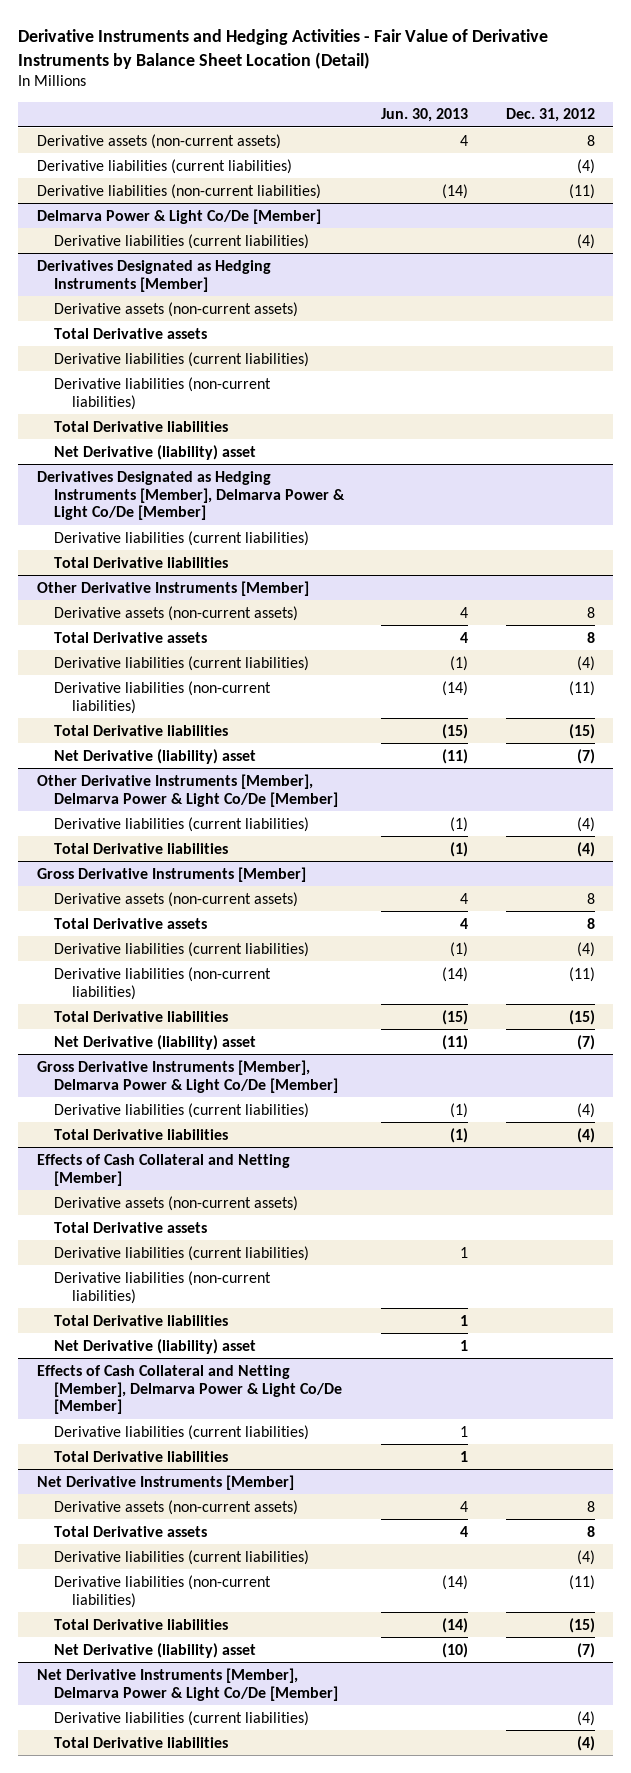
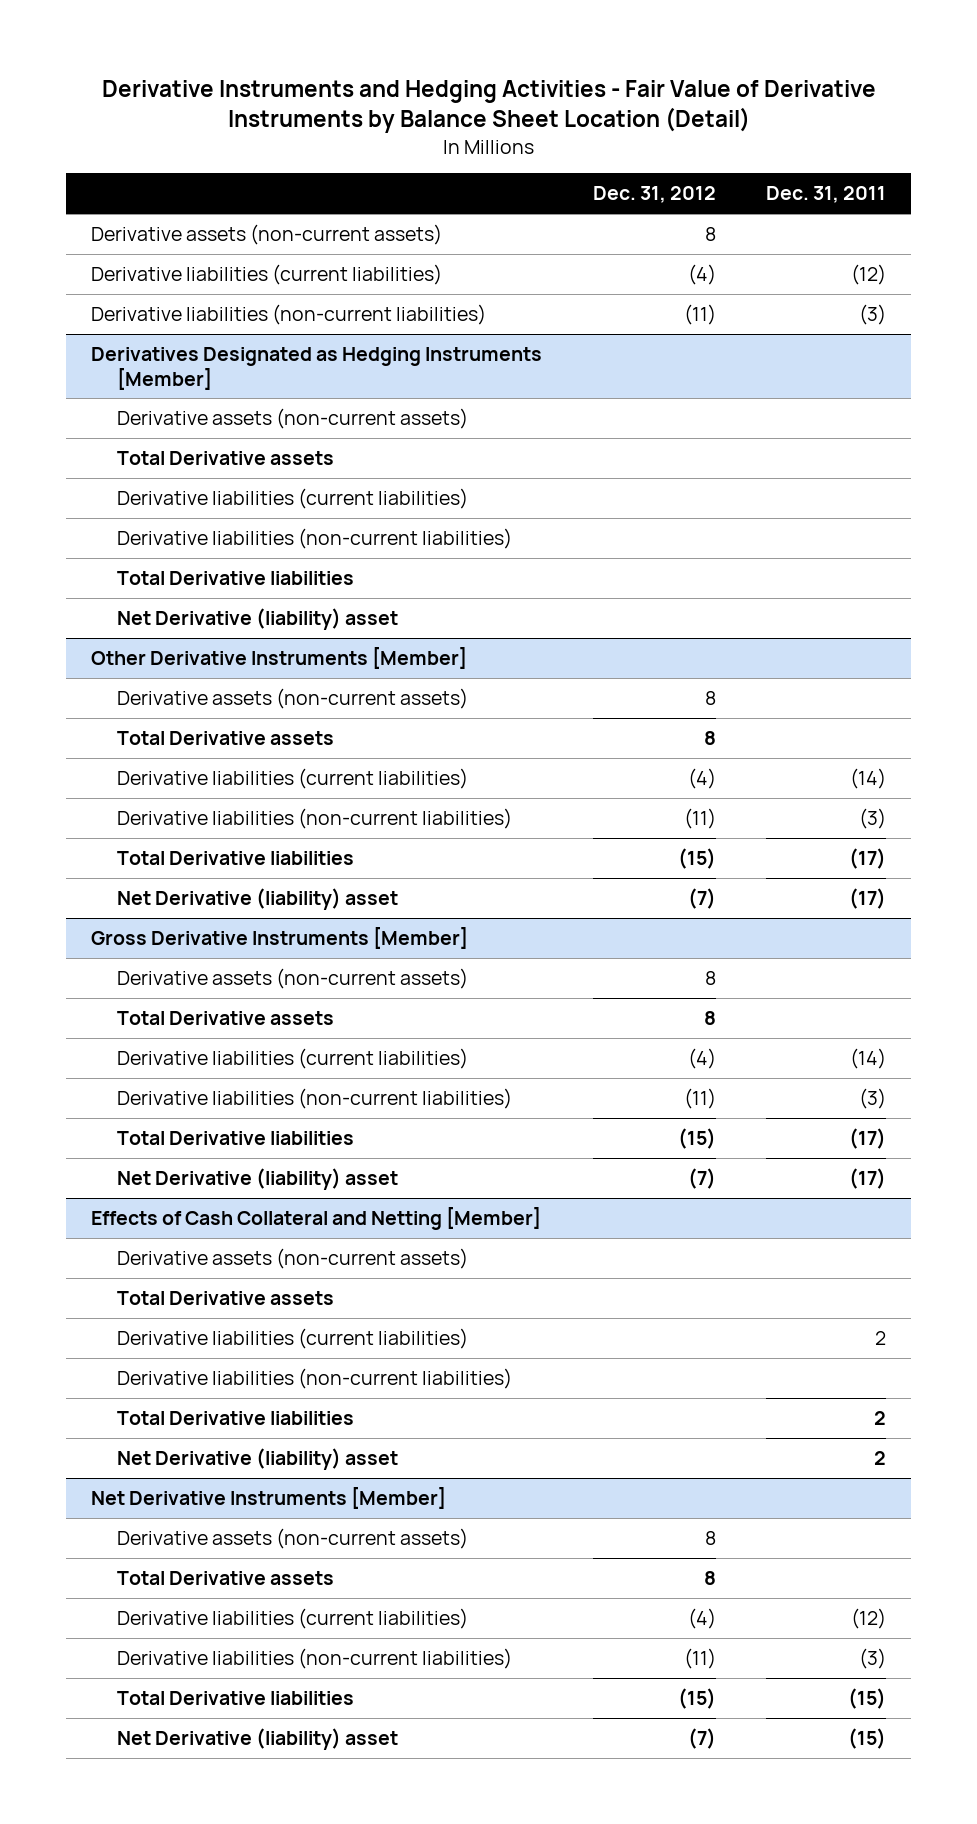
- | Jun. 30, 2013 | Dec. 31, 2012
+ | Dec. 31, 2012 | Dec. 31, 2011
- Delmarva Power & Light Co/De [Member]
- Derivative liabilities (current liabilities) | | (4)
- Derivatives Designated as Hedging Instruments [Member], Delmarva Power & Light Co/De [Member]
- Derivative liabilities (current liabilities)
- Total Derivative liabilities
- Other Derivative Instruments [Member], Delmarva Power & Light Co/De [Member]
- Derivative liabilities (current liabilities) | (1) | (4)
- Total Derivative liabilities | (1) | (4)
- Gross Derivative Instruments [Member], Delmarva Power & Light Co/De [Member]
- Derivative liabilities (current liabilities) | (1) | (4)
- Total Derivative liabilities | (1) | (4)
- Effects of Cash Collateral and Netting [Member], Delmarva Power & Light Co/De [Member]
- Derivative liabilities (current liabilities) | 1 |
- Total Derivative liabilities | 1 |
- Net Derivative Instruments [Member], Delmarva Power & Light Co/De [Member]
- Derivative liabilities (current liabilities) | | (4)
- Total Derivative liabilities | | (4)

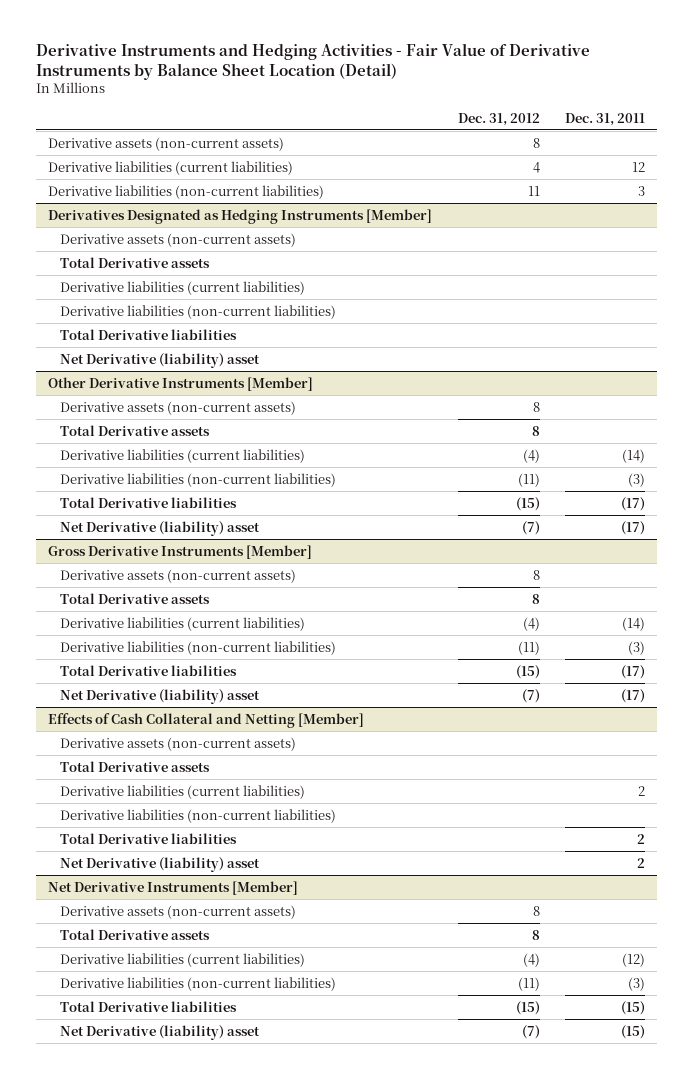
- Derivative liabilities (current liabilities) | (4) | (12)
- Derivative liabilities (non-current liabilities) | (11) | (3)
+ Derivative liabilities (current liabilities) | 4 | 12
+ Derivative liabilities (non-current liabilities) | 11 | 3

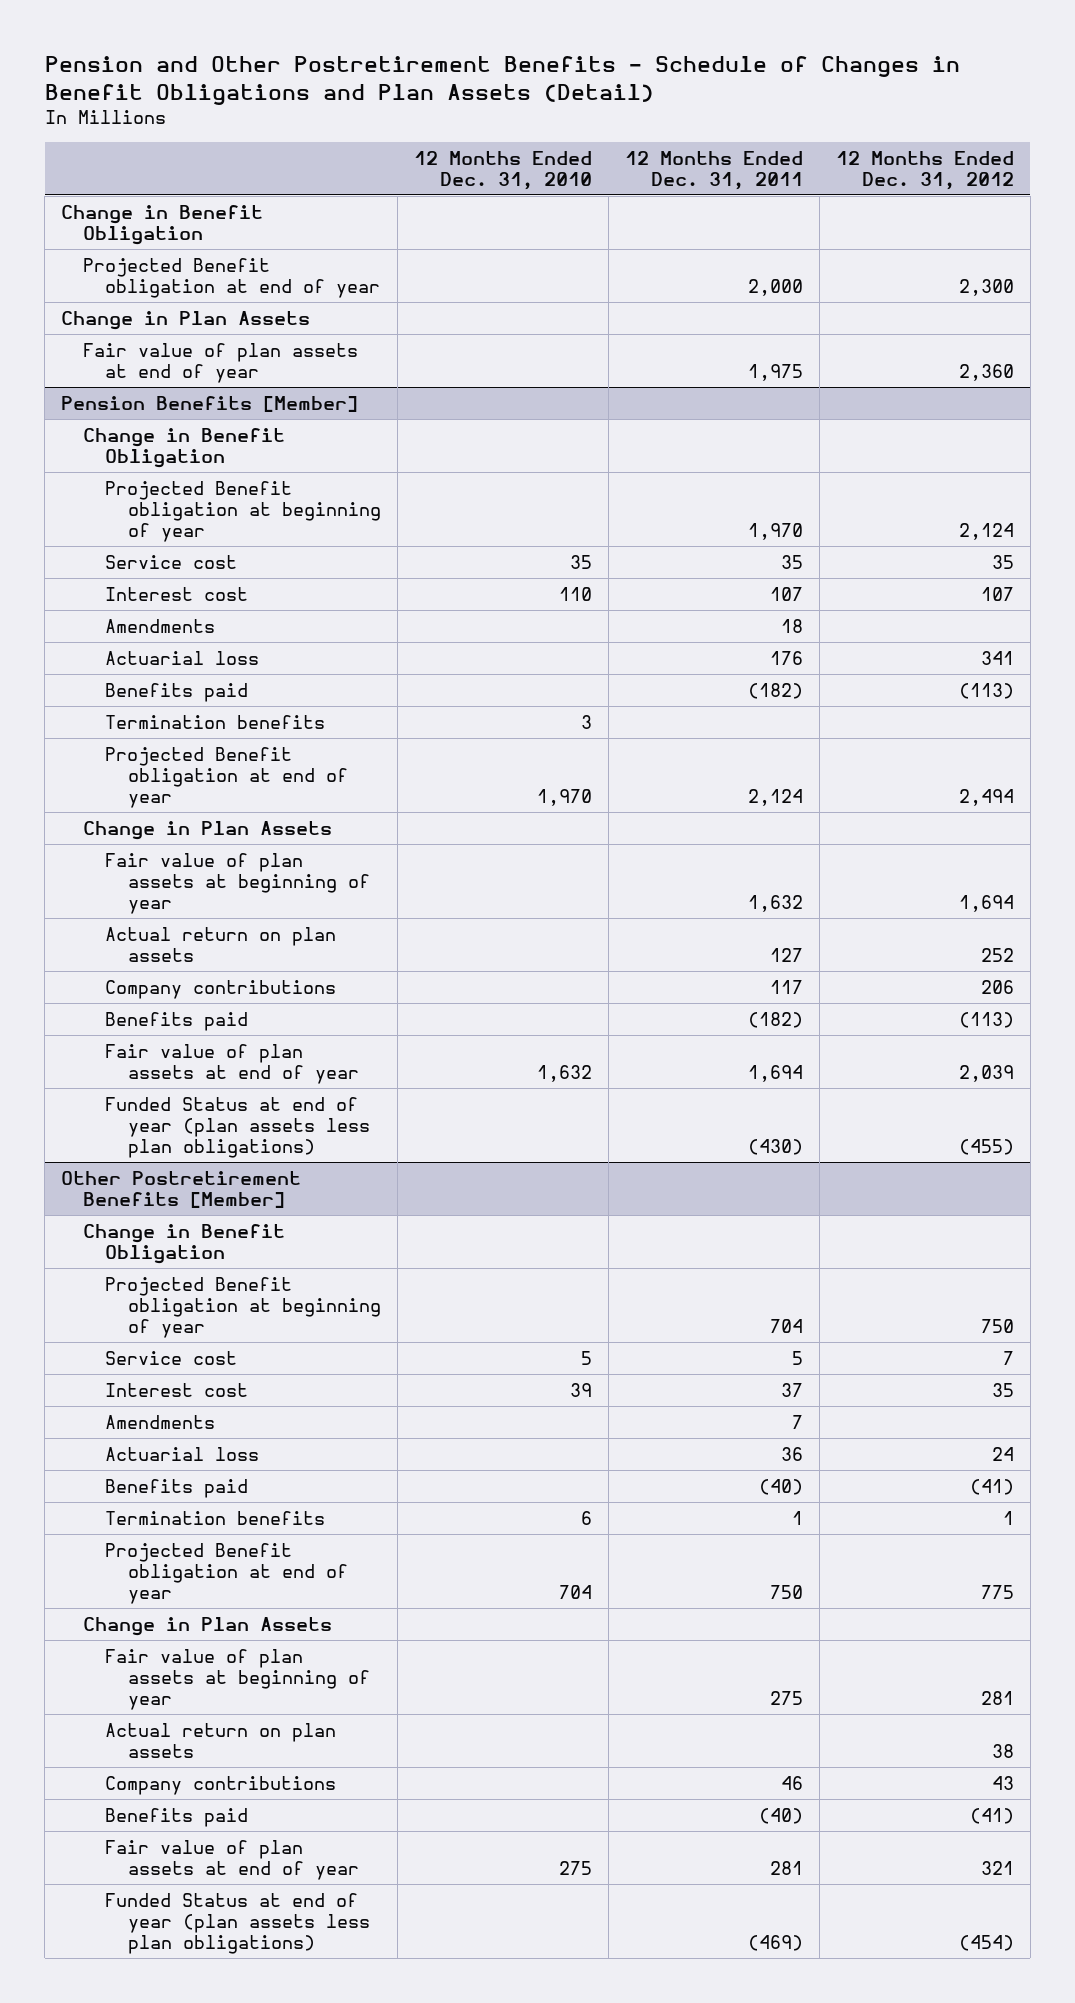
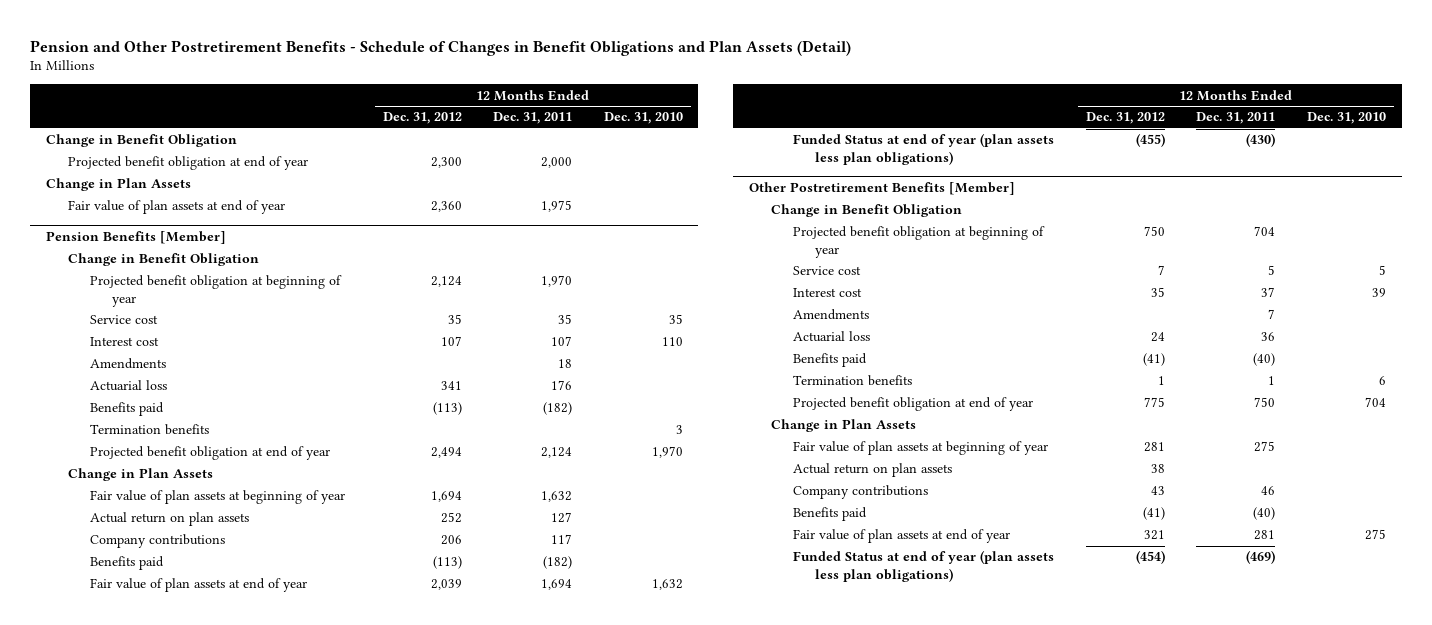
- | 12 Months Ended Dec. 31, 2010 | 12 Months Ended Dec. 31, 2011 | 12 Months Ended Dec. 31, 2012
+ | 12 Months Ended Dec. 31, 2012 | 12 Months Ended Dec. 31, 2011 | 12 Months Ended Dec. 31, 2010
- Projected Benefit obligation at end of year | | 2,000 | 2,300
+ Projected benefit obligation at end of year | 2,300 | 2,000 |
@ Pension Benefits [Member]
- Projected Benefit obligation at beginning of year | | 1,970 | 2,124
+ Projected benefit obligation at beginning of year | 2,124 | 1,970 |
- Projected Benefit obligation at end of year | 1,970 | 2,124 | 2,494
+ Projected benefit obligation at end of year | 2,494 | 2,124 | 1,970
@ Other Postretirement Benefits [Member]
- Projected Benefit obligation at beginning of year | | 704 | 750
+ Projected benefit obligation at beginning of year | 750 | 704 |
- Projected Benefit obligation at end of year | 704 | 750 | 775
+ Projected benefit obligation at end of year | 775 | 750 | 704

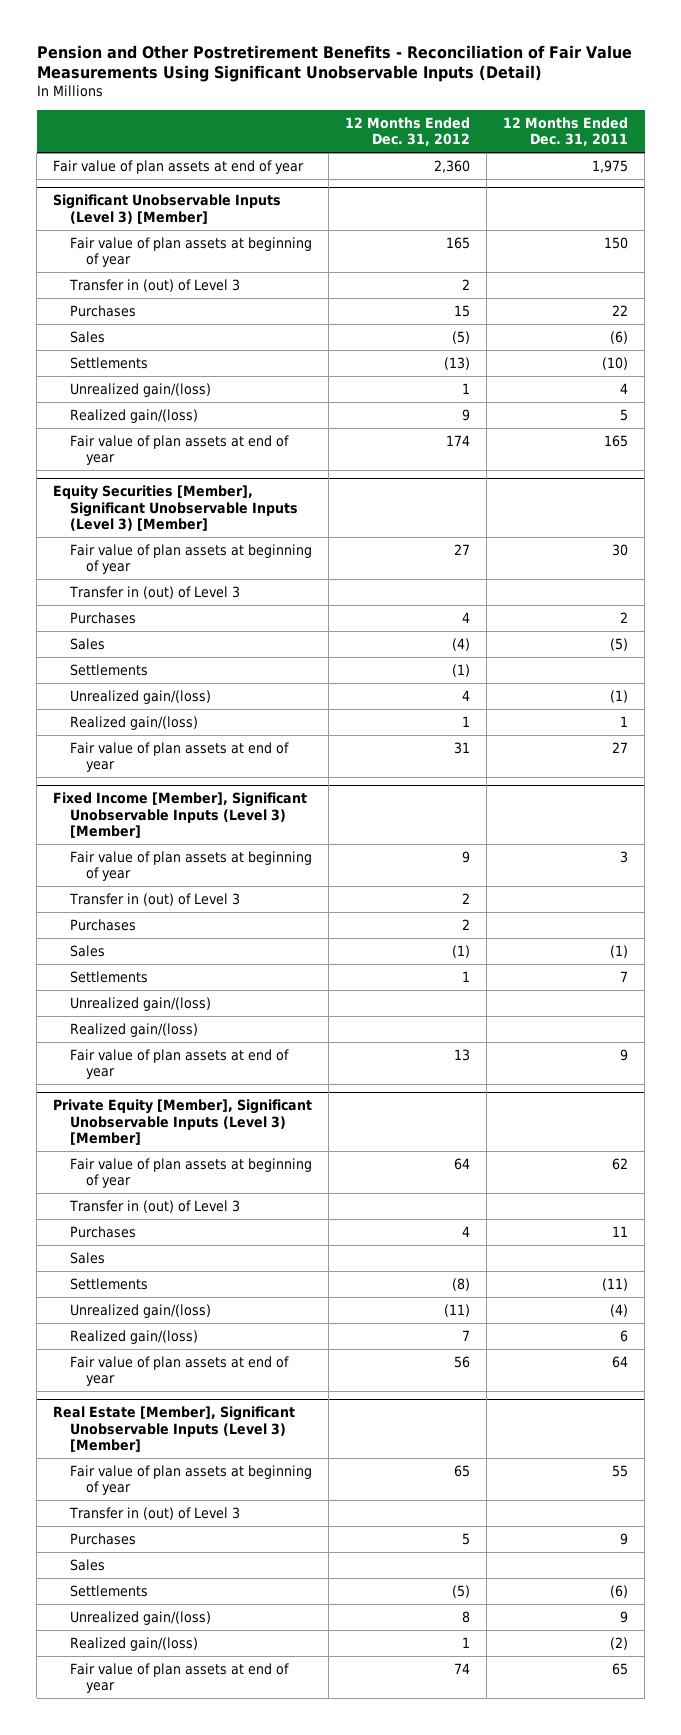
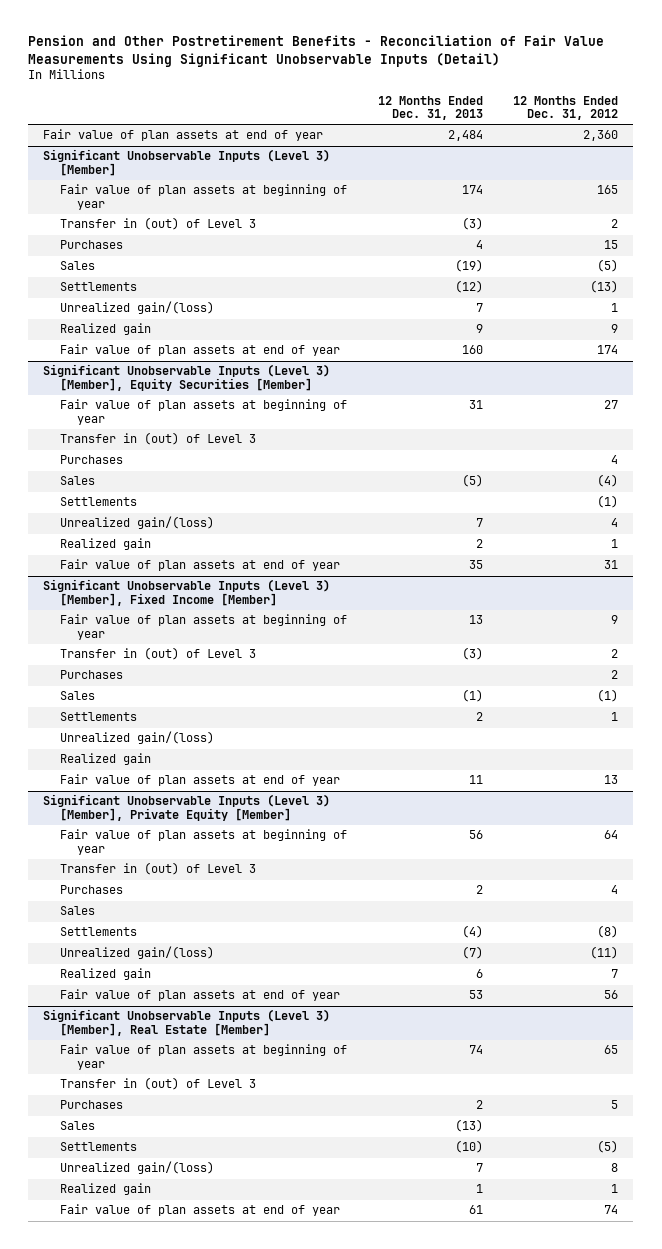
- | 12 Months Ended Dec. 31, 2012 | 12 Months Ended Dec. 31, 2011
+ | 12 Months Ended Dec. 31, 2013 | 12 Months Ended Dec. 31, 2012
@ Significant Unobservable Inputs (Level 3) [Member]
- Realized gain/(loss) | 9 | 5
+ Realized gain | 9 | 9
- Equity Securities [Member], Significant Unobservable Inputs (Level 3) [Member]
+ Significant Unobservable Inputs (Level 3) [Member], Equity Securities [Member]
- Realized gain/(loss) | 1 | 1
+ Realized gain | 2 | 1
- Fixed Income [Member], Significant Unobservable Inputs (Level 3) [Member]
+ Significant Unobservable Inputs (Level 3) [Member], Fixed Income [Member]
- Realized gain/(loss)
+ Realized gain
- Private Equity [Member], Significant Unobservable Inputs (Level 3) [Member]
+ Significant Unobservable Inputs (Level 3) [Member], Private Equity [Member]
- Realized gain/(loss) | 7 | 6
+ Realized gain | 6 | 7
- Real Estate [Member], Significant Unobservable Inputs (Level 3) [Member]
+ Significant Unobservable Inputs (Level 3) [Member], Real Estate [Member]
- Realized gain/(loss) | 1 | (2)
+ Realized gain | 1 | 1

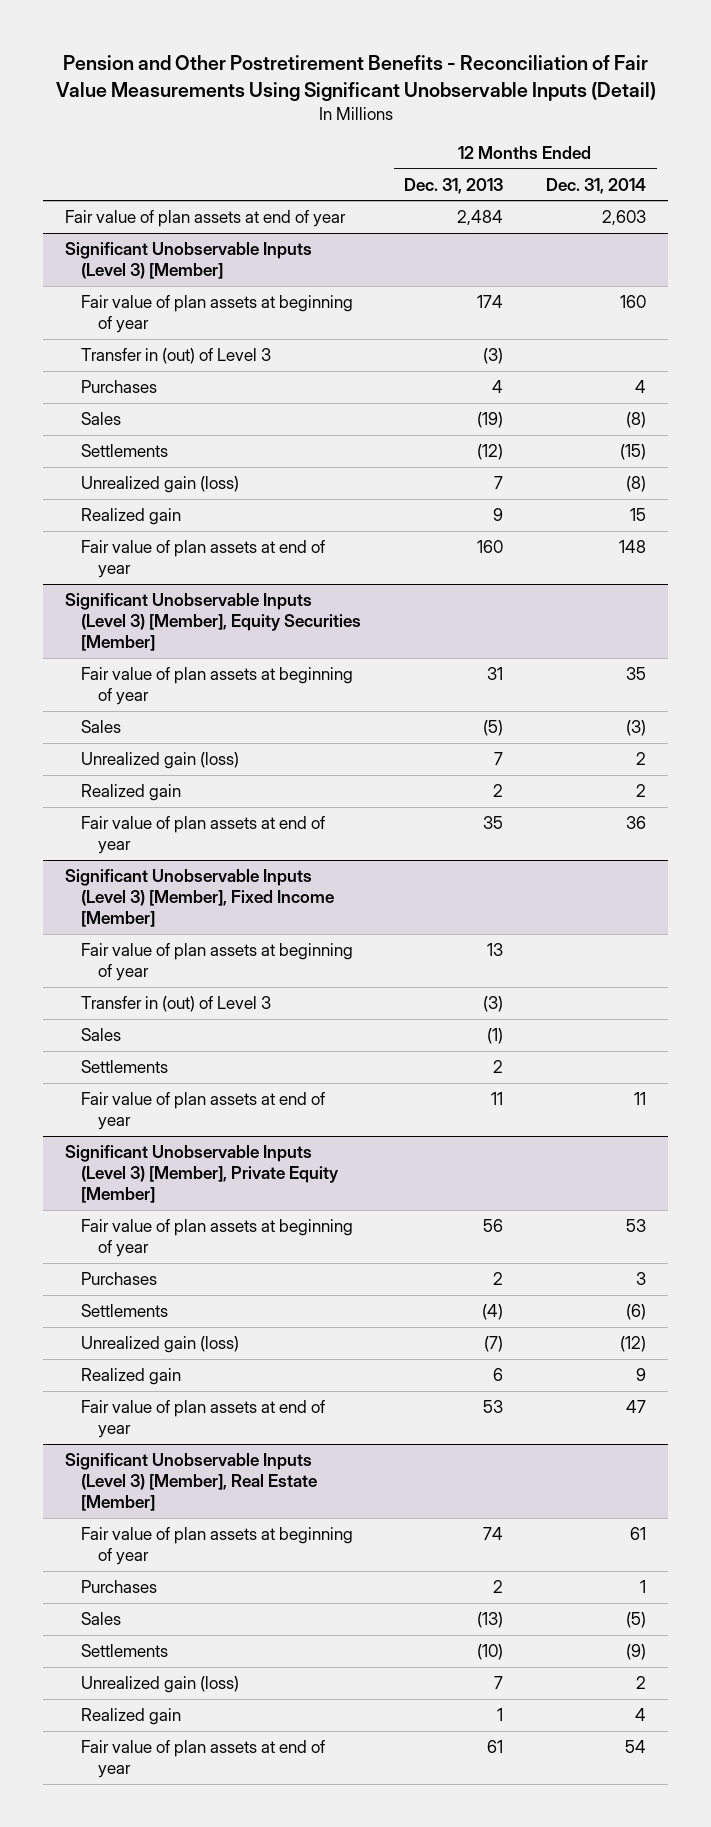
- | 12 Months Ended Dec. 31, 2013 | 12 Months Ended Dec. 31, 2012
+ | 12 Months Ended Dec. 31, 2013 | 12 Months Ended Dec. 31, 2014
@ Significant Unobservable Inputs (Level 3) [Member]
- Unrealized gain/(loss) | 7 | 1
+ Unrealized gain (loss) | 7 | (8)
@ Significant Unobservable Inputs (Level 3) [Member], Equity Securities [Member]
- Transfer in (out) of Level 3
- Purchases | | 4
- Settlements | | (1)
- Unrealized gain/(loss) | 7 | 4
+ Unrealized gain (loss) | 7 | 2
@ Significant Unobservable Inputs (Level 3) [Member], Fixed Income [Member]
- Purchases | | 2
- Unrealized gain/(loss)
- Realized gain
@ Significant Unobservable Inputs (Level 3) [Member], Private Equity [Member]
- Transfer in (out) of Level 3
- Sales
- Unrealized gain/(loss) | (7) | (11)
+ Unrealized gain (loss) | (7) | (12)
@ Significant Unobservable Inputs (Level 3) [Member], Real Estate [Member]
- Transfer in (out) of Level 3
- Unrealized gain/(loss) | 7 | 8
+ Unrealized gain (loss) | 7 | 2

